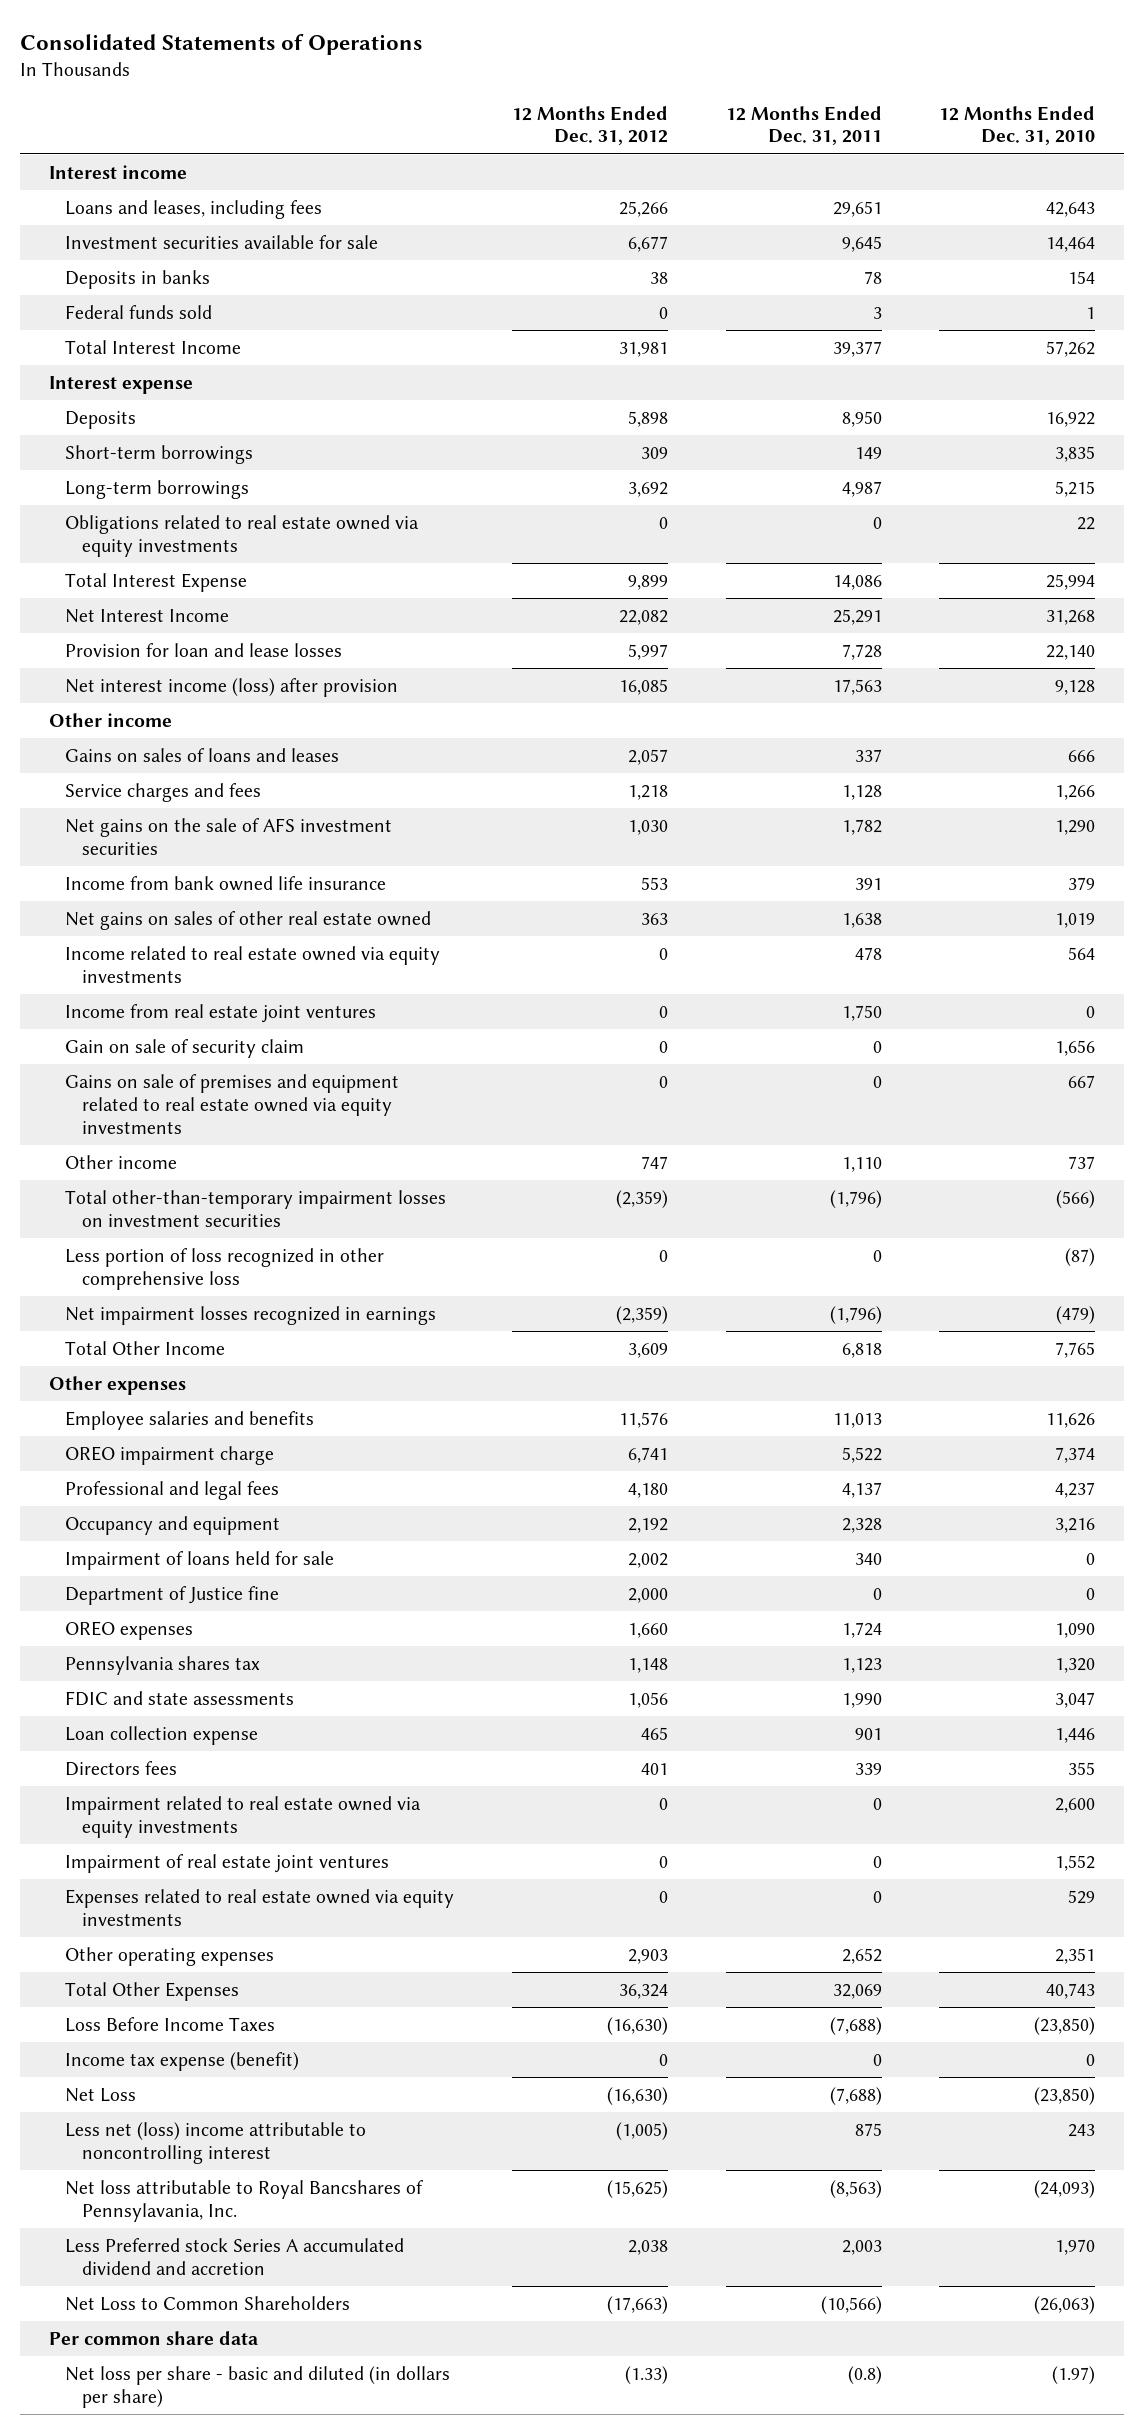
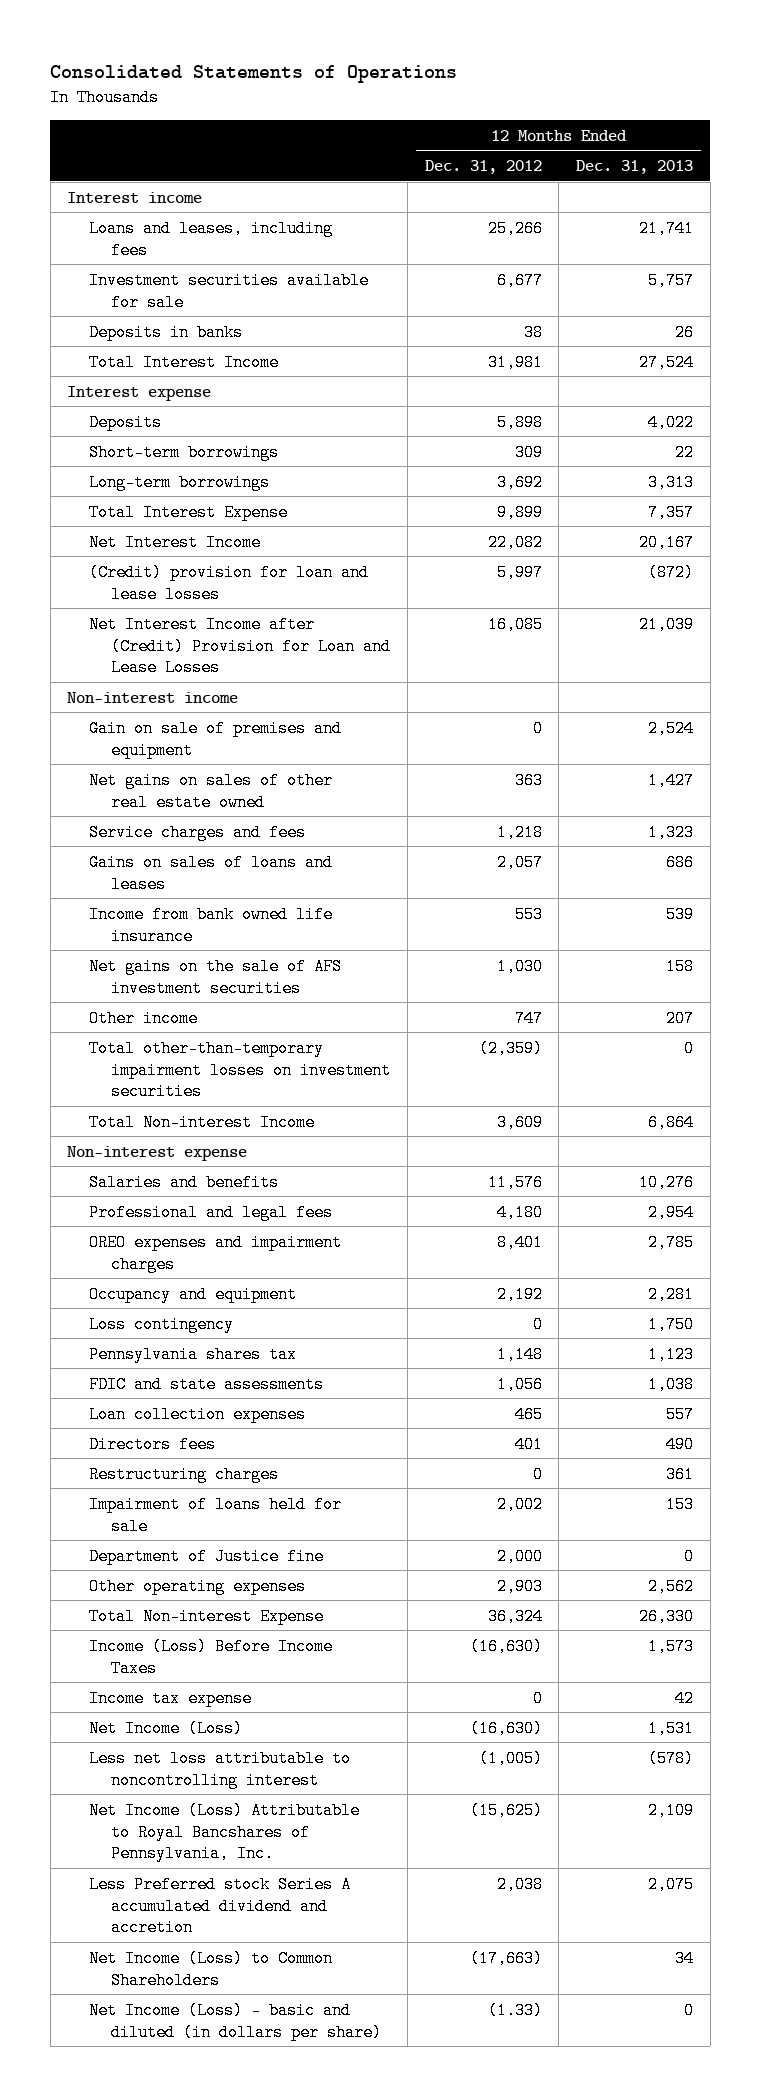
- | 12 Months Ended Dec. 31, 2012 | 12 Months Ended Dec. 31, 2011 | 12 Months Ended Dec. 31, 2010
+ | 12 Months Ended Dec. 31, 2012 | 12 Months Ended Dec. 31, 2013
- Federal funds sold | 0 | 3 | 1
- Obligations related to real estate owned via equity investments | 0 | 0 | 22
- Provision for loan and lease losses | 5,997 | 7,728 | 22,140
- Net interest income (loss) after provision | 16,085 | 17,563 | 9,128
- Other income
+ (Credit) provision for loan and lease losses | 5,997 | (872)
+ Net Interest Income after (Credit) Provision for Loan and Lease Losses | 16,085 | 21,039
+ Non-interest income
+ Gain on sale of premises and equipment | 0 | 2,524
moved up: Net gains on sales of other real estate owned | 363 | 1,427
moved down: Gains on sales of loans and leases | 2,057 | 686
- Income related to real estate owned via equity investments | 0 | 478 | 564
- Income from real estate joint ventures | 0 | 1,750 | 0
- Gain on sale of security claim | 0 | 0 | 1,656
- Gains on sale of premises and equipment related to real estate owned via equity investments | 0 | 0 | 667
moved down: Net gains on the sale of AFS investment securities | 1,030 | 158
- Less portion of loss recognized in other comprehensive loss | 0 | 0 | (87)
- Net impairment losses recognized in earnings | (2,359) | (1,796) | (479)
- Total Other Income | 3,609 | 6,818 | 7,765
- Other expenses
- Employee salaries and benefits | 11,576 | 11,013 | 11,626
- OREO impairment charge | 6,741 | 5,522 | 7,374
+ Total Non-interest Income | 3,609 | 6,864
+ Non-interest expense
+ Salaries and benefits | 11,576 | 10,276
+ OREO expenses and impairment charges | 8,401 | 2,785
- OREO expenses | 1,660 | 1,724 | 1,090
+ Loss contingency | 0 | 1,750
- Loan collection expense | 465 | 901 | 1,446
+ Loan collection expenses | 465 | 557
- Impairment related to real estate owned via equity investments | 0 | 0 | 2,600
- Impairment of real estate joint ventures | 0 | 0 | 1,552
- Expenses related to real estate owned via equity investments | 0 | 0 | 529
+ Restructuring charges | 0 | 361
moved down: Impairment of loans held for sale | 2,002 | 153
moved down: Department of Justice fine | 2,000 | 0
- Total Other Expenses | 36,324 | 32,069 | 40,743
- Loss Before Income Taxes | (16,630) | (7,688) | (23,850)
- Income tax expense (benefit) | 0 | 0 | 0
- Net Loss | (16,630) | (7,688) | (23,850)
- Less net (loss) income attributable to noncontrolling interest | (1,005) | 875 | 243
- Net loss attributable to Royal Bancshares of Pennsylavania, Inc. | (15,625) | (8,563) | (24,093)
+ Total Non-interest Expense | 36,324 | 26,330
+ Income (Loss) Before Income Taxes | (16,630) | 1,573
+ Income tax expense | 0 | 42
+ Net Income (Loss) | (16,630) | 1,531
+ Less net loss attributable to noncontrolling interest | (1,005) | (578)
+ Net Income (Loss) Attributable to Royal Bancshares of Pennsylvania, Inc. | (15,625) | 2,109
- Net Loss to Common Shareholders | (17,663) | (10,566) | (26,063)
- Per common share data
- Net loss per share - basic and diluted (in dollars per share) | (1.33) | (0.8) | (1.97)
+ Net Income (Loss) to Common Shareholders | (17,663) | 34
+ Net Income (Loss) - basic and diluted (in dollars per share) | (1.33) | 0

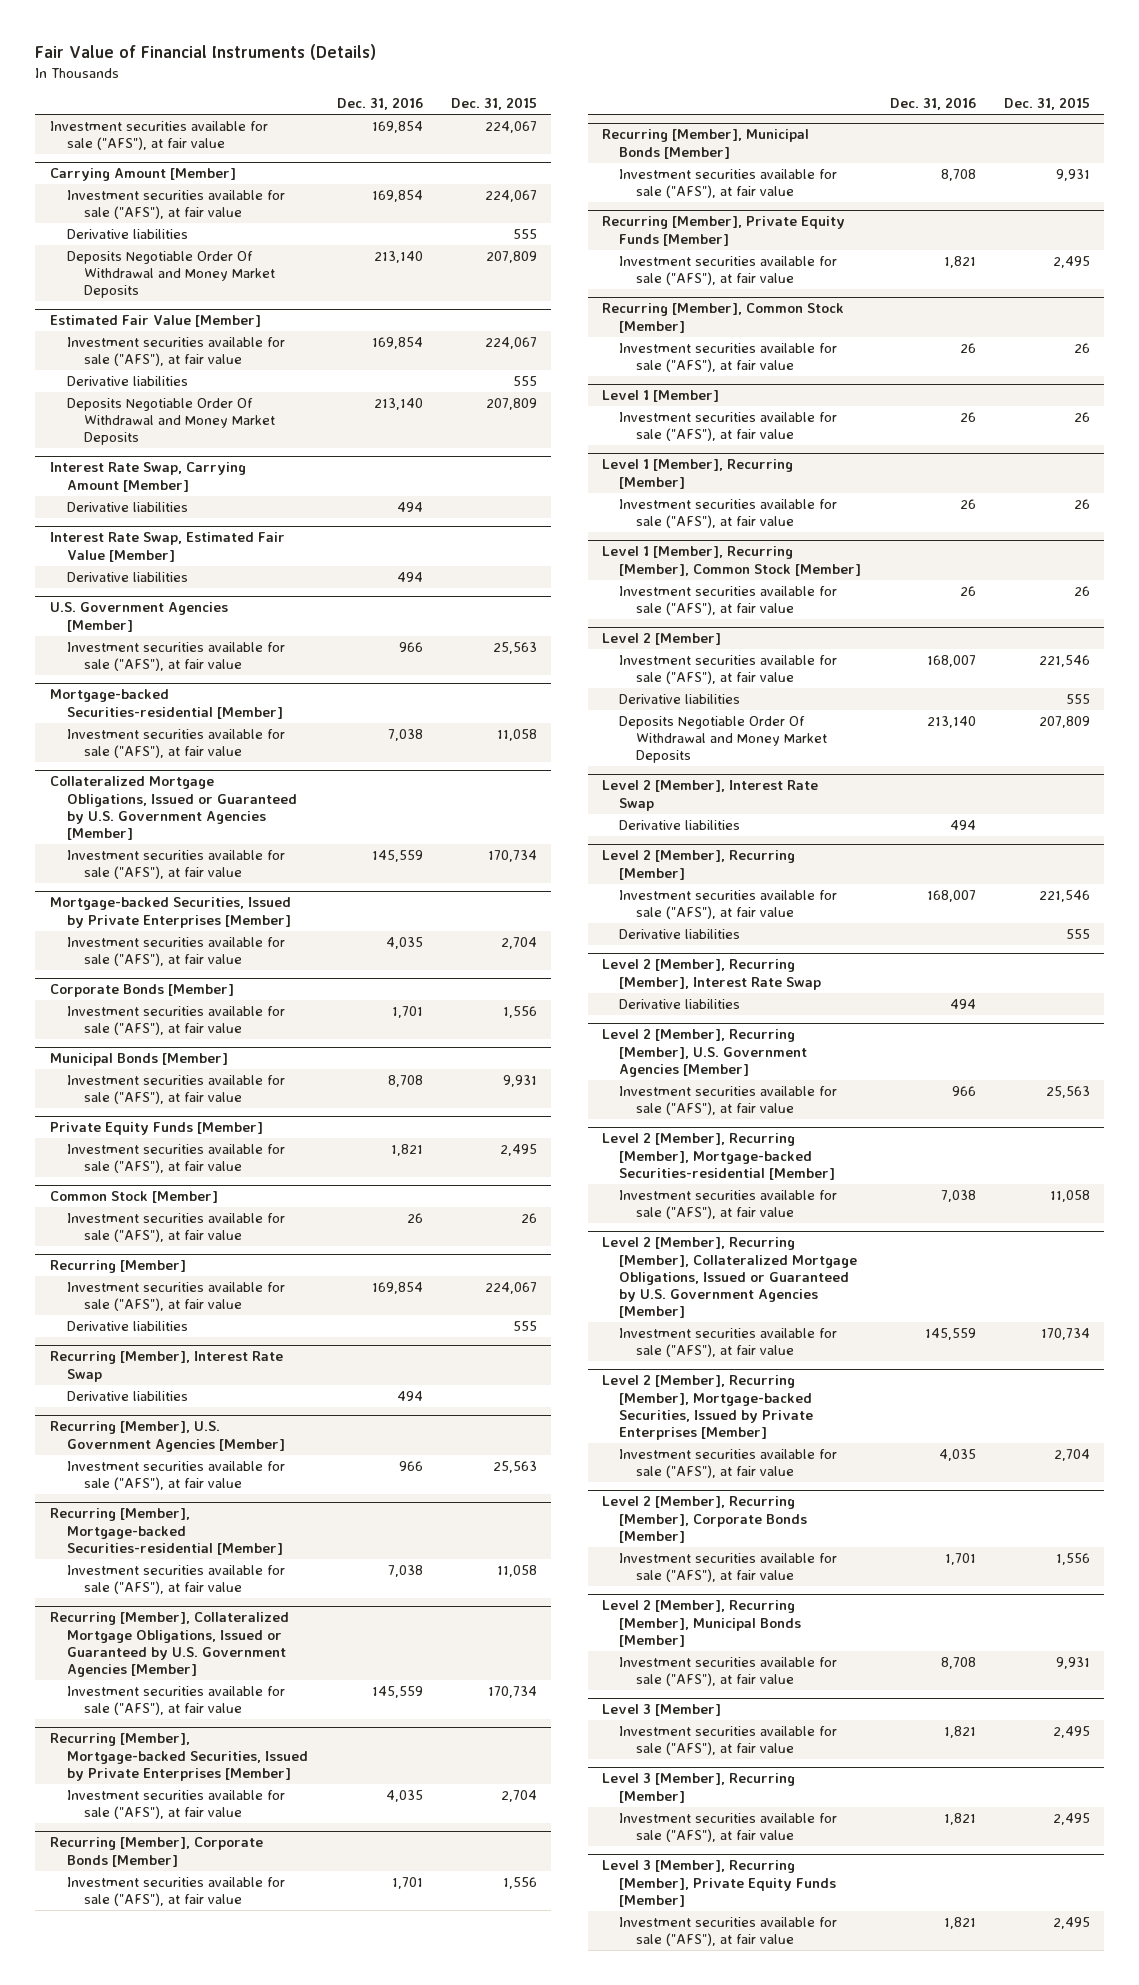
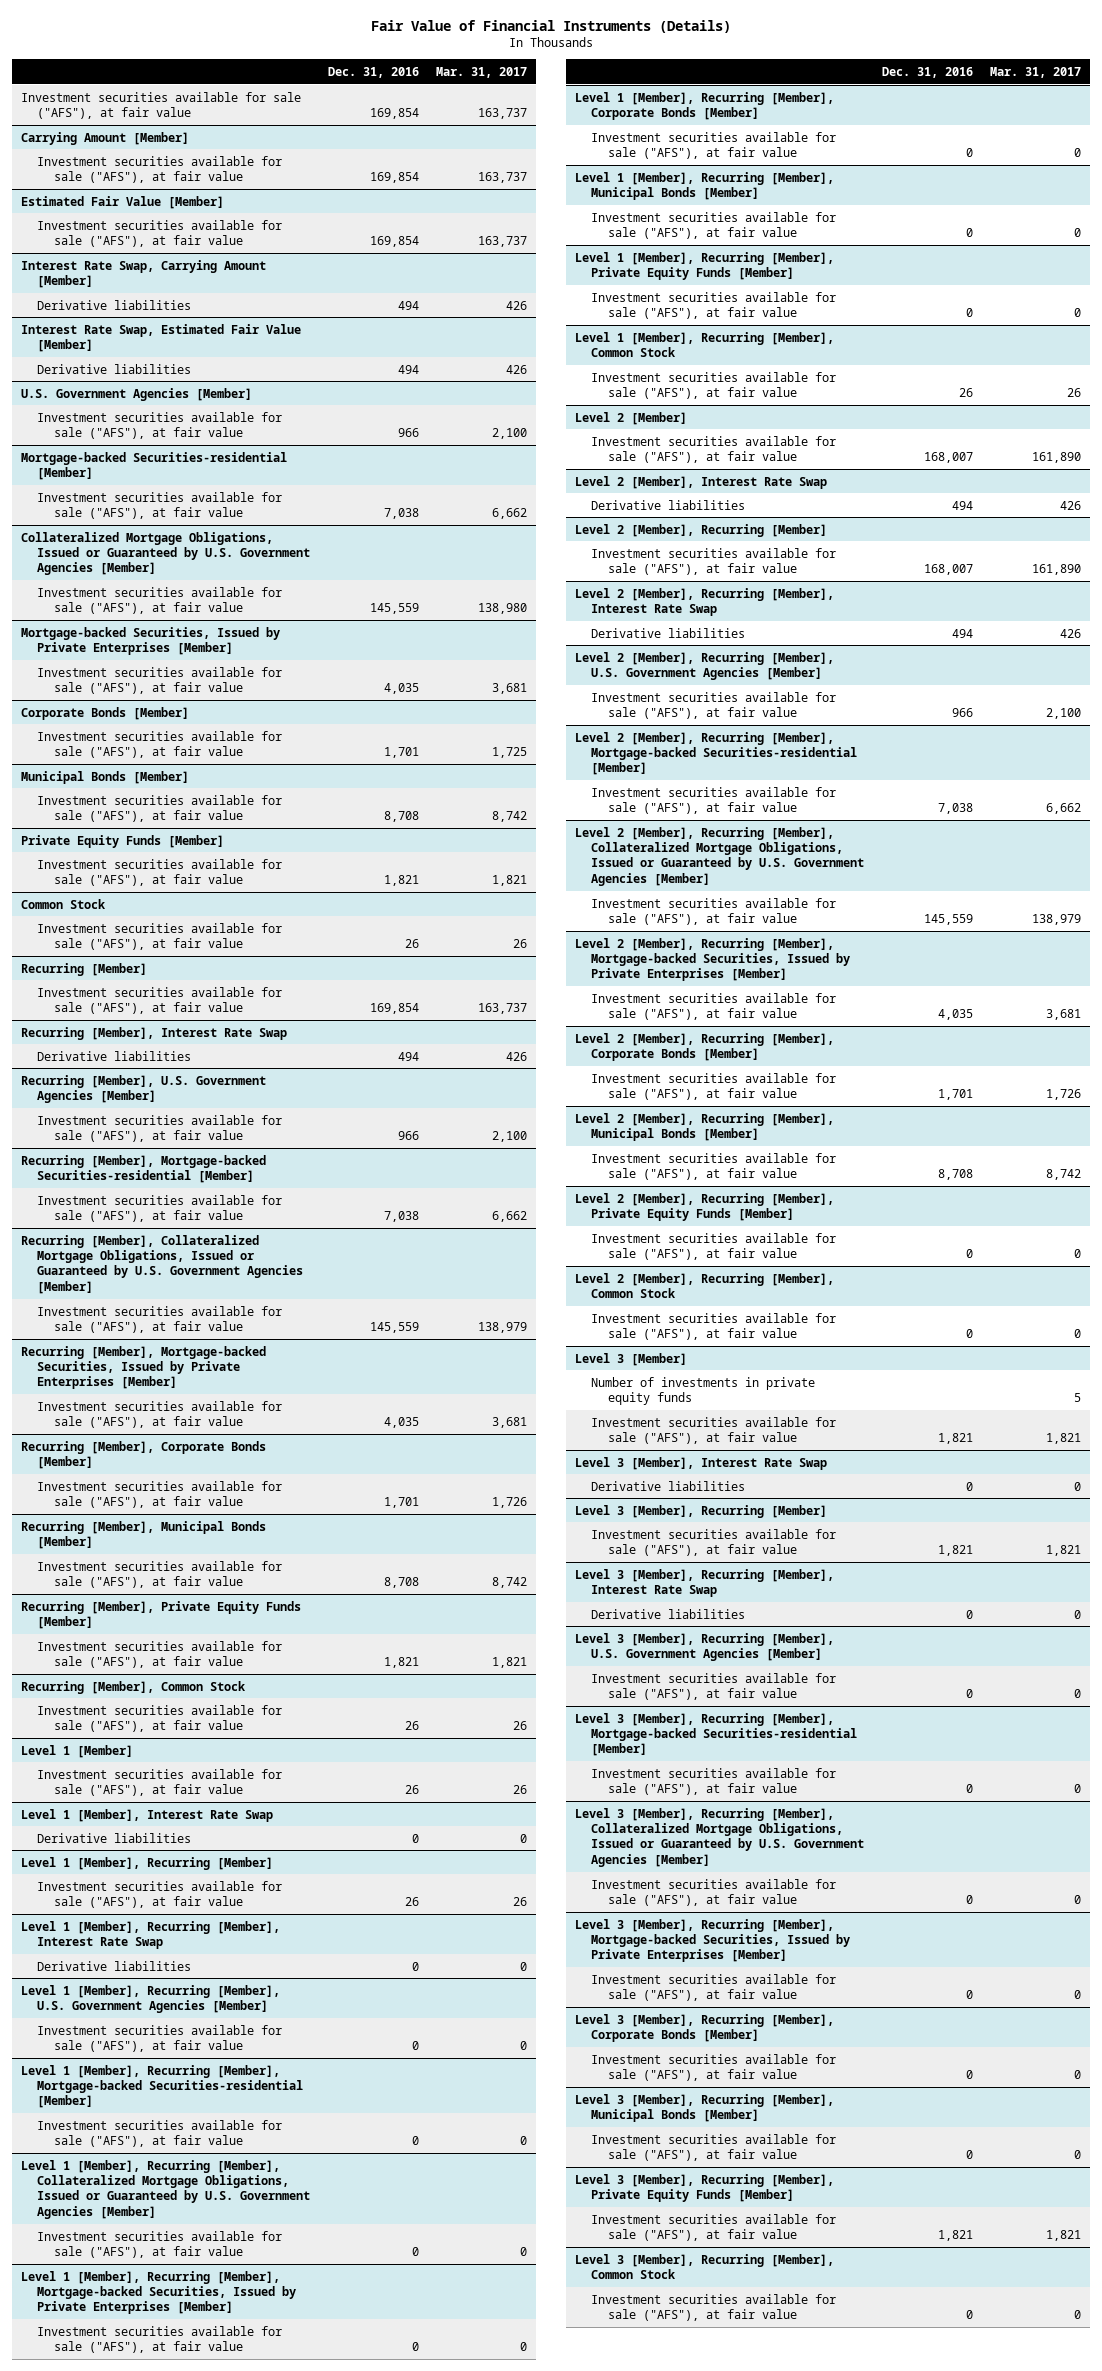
- | Dec. 31, 2016 | Dec. 31, 2015
+ | Dec. 31, 2016 | Mar. 31, 2017
@ Carrying Amount [Member]
- Derivative liabilities | | 555
- Deposits Negotiable Order Of Withdrawal and Money Market Deposits | 213,140 | 207,809
@ Estimated Fair Value [Member]
- Derivative liabilities | | 555
- Deposits Negotiable Order Of Withdrawal and Money Market Deposits | 213,140 | 207,809
- Common Stock [Member]
+ Common Stock
@ Recurring [Member]
- Derivative liabilities | | 555
- Recurring [Member], Common Stock [Member]
+ Recurring [Member], Common Stock
+ Level 1 [Member], Interest Rate Swap
+ Derivative liabilities | 0 | 0
- Level 1 [Member], Recurring [Member], Common Stock [Member]
+ Level 1 [Member], Recurring [Member], Interest Rate Swap
+ Derivative liabilities | 0 | 0
+ Level 1 [Member], Recurring [Member], U.S. Government Agencies [Member]
+ Investment securities available for sale ("AFS"), at fair value | 0 | 0
+ Level 1 [Member], Recurring [Member], Mortgage-backed Securities-residential [Member]
+ Investment securities available for sale ("AFS"), at fair value | 0 | 0
+ Level 1 [Member], Recurring [Member], Collateralized Mortgage Obligations, Issued or Guaranteed by U.S. Government Agencies [Member]
+ Investment securities available for sale ("AFS"), at fair value | 0 | 0
+ Level 1 [Member], Recurring [Member], Mortgage-backed Securities, Issued by Private Enterprises [Member]
+ Investment securities available for sale ("AFS"), at fair value | 0 | 0
+ Level 1 [Member], Recurring [Member], Corporate Bonds [Member]
+ Investment securities available for sale ("AFS"), at fair value | 0 | 0
+ Level 1 [Member], Recurring [Member], Municipal Bonds [Member]
+ Investment securities available for sale ("AFS"), at fair value | 0 | 0
+ Level 1 [Member], Recurring [Member], Private Equity Funds [Member]
+ Investment securities available for sale ("AFS"), at fair value | 0 | 0
+ Level 1 [Member], Recurring [Member], Common Stock
@ Level 2 [Member]
- Derivative liabilities | | 555
- Deposits Negotiable Order Of Withdrawal and Money Market Deposits | 213,140 | 207,809
@ Level 2 [Member], Recurring [Member]
- Derivative liabilities | | 555
+ Level 2 [Member], Recurring [Member], Private Equity Funds [Member]
+ Investment securities available for sale ("AFS"), at fair value | 0 | 0
+ Level 2 [Member], Recurring [Member], Common Stock
+ Investment securities available for sale ("AFS"), at fair value | 0 | 0
@ Level 3 [Member]
+ Number of investments in private equity funds | | 5
+ Level 3 [Member], Interest Rate Swap
+ Derivative liabilities | 0 | 0
+ Level 3 [Member], Recurring [Member], Interest Rate Swap
+ Derivative liabilities | 0 | 0
+ Level 3 [Member], Recurring [Member], U.S. Government Agencies [Member]
+ Investment securities available for sale ("AFS"), at fair value | 0 | 0
+ Level 3 [Member], Recurring [Member], Mortgage-backed Securities-residential [Member]
+ Investment securities available for sale ("AFS"), at fair value | 0 | 0
+ Level 3 [Member], Recurring [Member], Collateralized Mortgage Obligations, Issued or Guaranteed by U.S. Government Agencies [Member]
+ Investment securities available for sale ("AFS"), at fair value | 0 | 0
+ Level 3 [Member], Recurring [Member], Mortgage-backed Securities, Issued by Private Enterprises [Member]
+ Investment securities available for sale ("AFS"), at fair value | 0 | 0
+ Level 3 [Member], Recurring [Member], Corporate Bonds [Member]
+ Investment securities available for sale ("AFS"), at fair value | 0 | 0
+ Level 3 [Member], Recurring [Member], Municipal Bonds [Member]
+ Investment securities available for sale ("AFS"), at fair value | 0 | 0
+ Level 3 [Member], Recurring [Member], Common Stock
+ Investment securities available for sale ("AFS"), at fair value | 0 | 0

